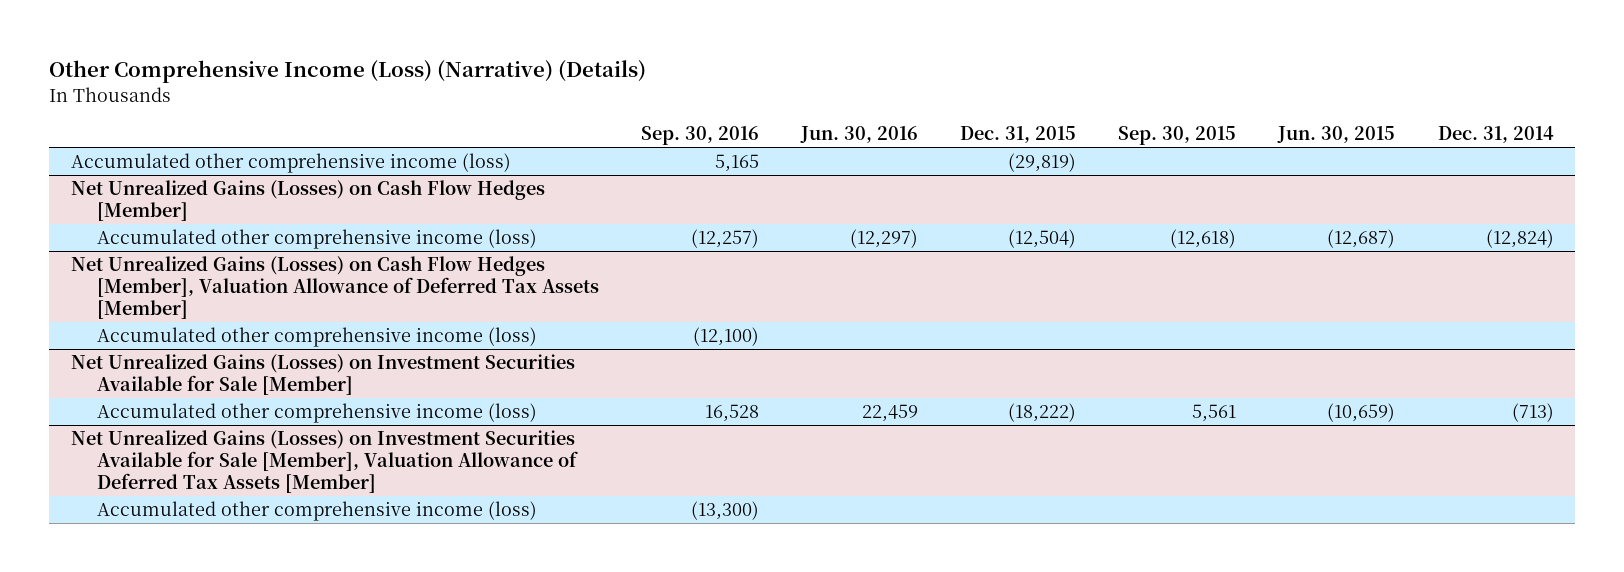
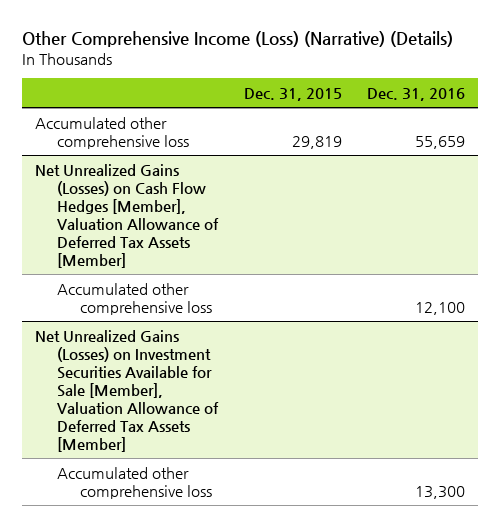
- | Sep. 30, 2016 | Jun. 30, 2016 | Dec. 31, 2015 | Sep. 30, 2015 | Jun. 30, 2015 | Dec. 31, 2014
+ | Dec. 31, 2015 | Dec. 31, 2016
- Accumulated other comprehensive income (loss) | 5,165 | | (29,819) | | |
- Net Unrealized Gains (Losses) on Cash Flow Hedges [Member]
- Accumulated other comprehensive income (loss) | (12,257) | (12,297) | (12,504) | (12,618) | (12,687) | (12,824)
+ Accumulated other comprehensive loss | 29,819 | 55,659
@ Net Unrealized Gains (Losses) on Cash Flow Hedges [Member], Valuation Allowance of Deferred Tax Assets [Member]
- Accumulated other comprehensive income (loss) | (12,100) | | | | |
- Net Unrealized Gains (Losses) on Investment Securities Available for Sale [Member]
- Accumulated other comprehensive income (loss) | 16,528 | 22,459 | (18,222) | 5,561 | (10,659) | (713)
@ Net Unrealized Gains (Losses) on Cash Flow Hedges [Member], Valuation Allowance of Deferred Tax Assets [Member]
+ Accumulated other comprehensive loss | | 12,100
@ Net Unrealized Gains (Losses) on Investment Securities Available for Sale [Member], Valuation Allowance of Deferred Tax Assets [Member]
- Accumulated other comprehensive income (loss) | (13,300) | | | | |
+ Accumulated other comprehensive loss | | 13,300

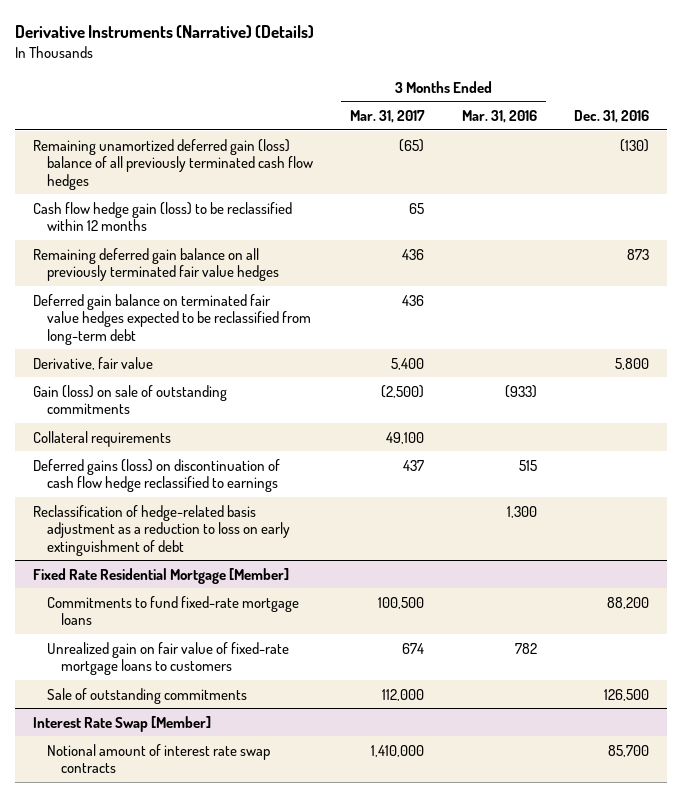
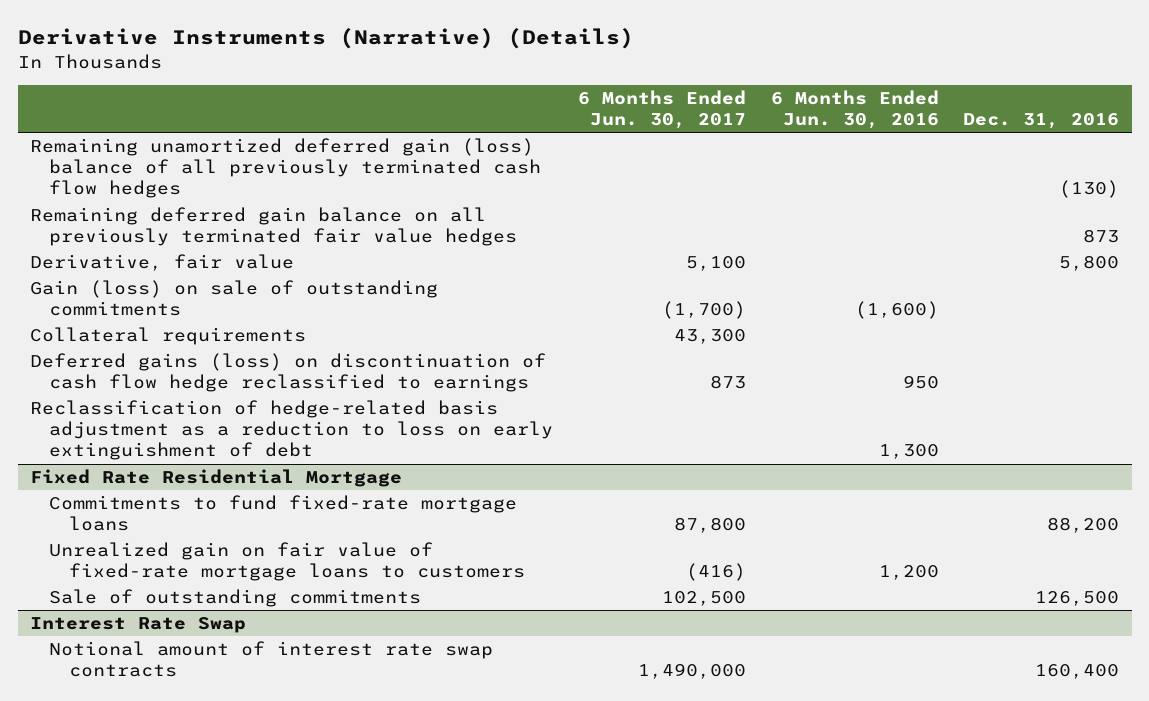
- | 3 Months Ended Mar. 31, 2017 | 3 Months Ended Mar. 31, 2016 | Dec. 31, 2016
+ | 6 Months Ended Jun. 30, 2017 | 6 Months Ended Jun. 30, 2016 | Dec. 31, 2016
- Cash flow hedge gain (loss) to be reclassified within 12 months | 65 | |
- Deferred gain balance on terminated fair value hedges expected to be reclassified from long-term debt | 436 | |
- Fixed Rate Residential Mortgage [Member]
+ Fixed Rate Residential Mortgage
- Interest Rate Swap [Member]
- Notional amount of interest rate swap contracts | 1,410,000 | | 85,700
+ Interest Rate Swap
+ Notional amount of interest rate swap contracts | 1,490,000 | | 160,400

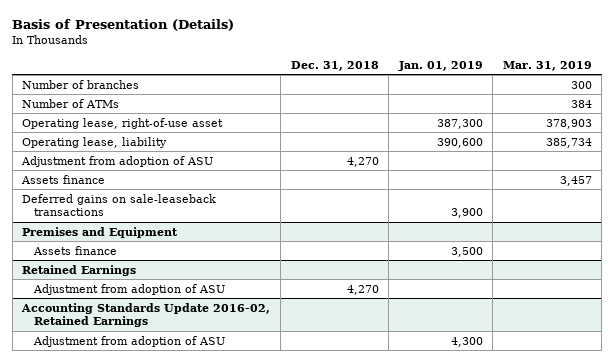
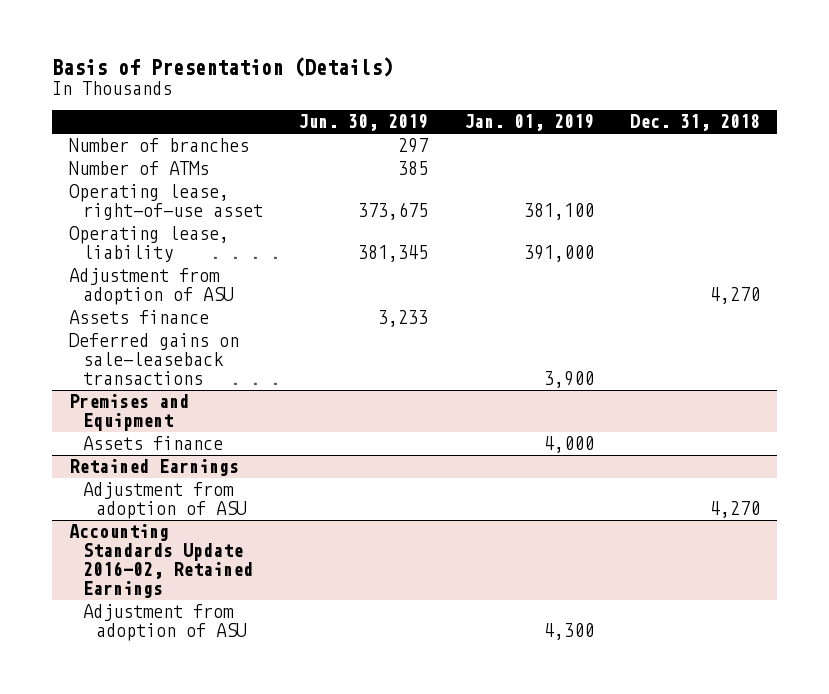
- | Dec. 31, 2018 | Jan. 01, 2019 | Mar. 31, 2019
+ | Jun. 30, 2019 | Jan. 01, 2019 | Dec. 31, 2018
- Operating lease, right-of-use asset | | 387,300 | 378,903
- Operating lease, liability | | 390,600 | 385,734
+ Operating lease, right-of-use asset | 373,675 | 381,100 |
+ Operating lease, liability | 381,345 | 391,000 |
@ Premises and Equipment
- Assets finance | | 3,500 |
+ Assets finance | | 4,000 |

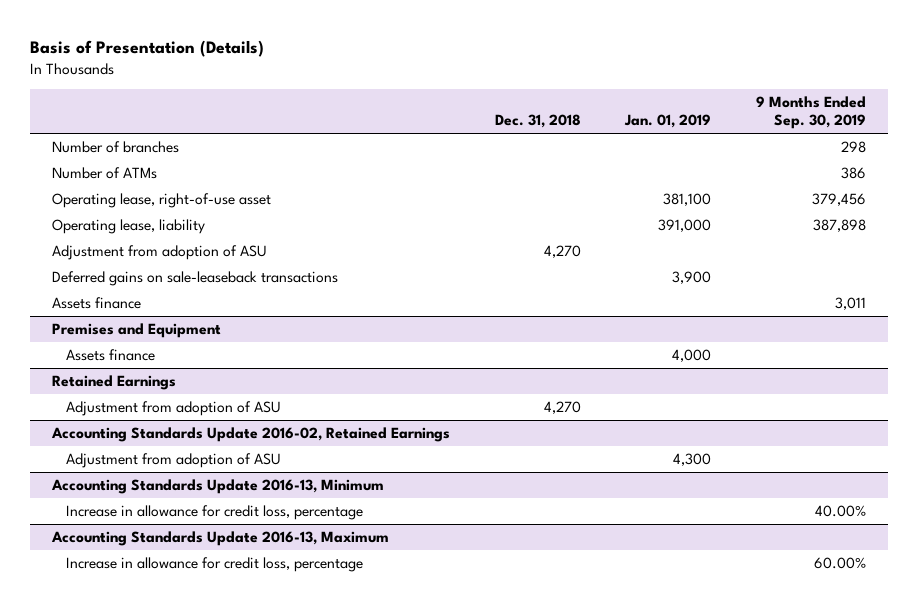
- | Jun. 30, 2019 | Jan. 01, 2019 | Dec. 31, 2018
+ | Dec. 31, 2018 | Jan. 01, 2019 | 9 Months Ended Sep. 30, 2019
moved down: Assets finance | | | 3,011
+ Accounting Standards Update 2016-13, Minimum
+ Increase in allowance for credit loss, percentage | | | 40.00%
+ Accounting Standards Update 2016-13, Maximum
+ Increase in allowance for credit loss, percentage | | | 60.00%

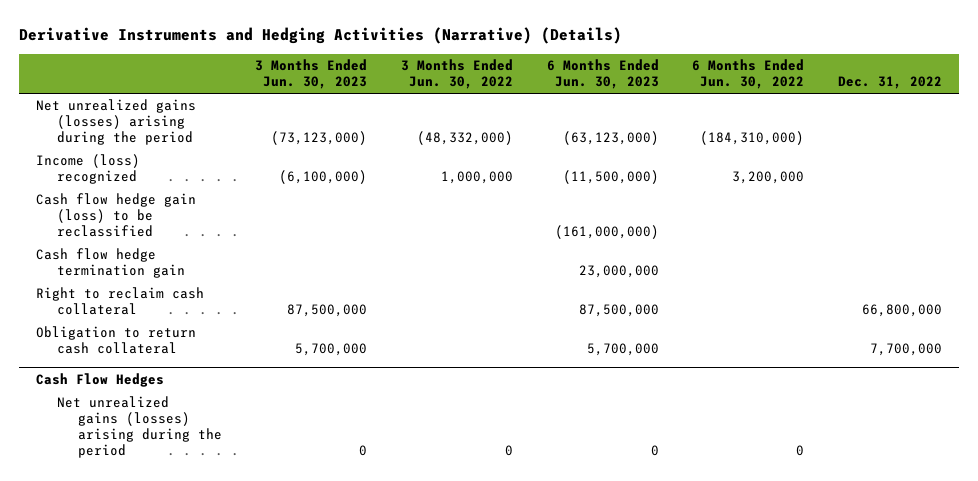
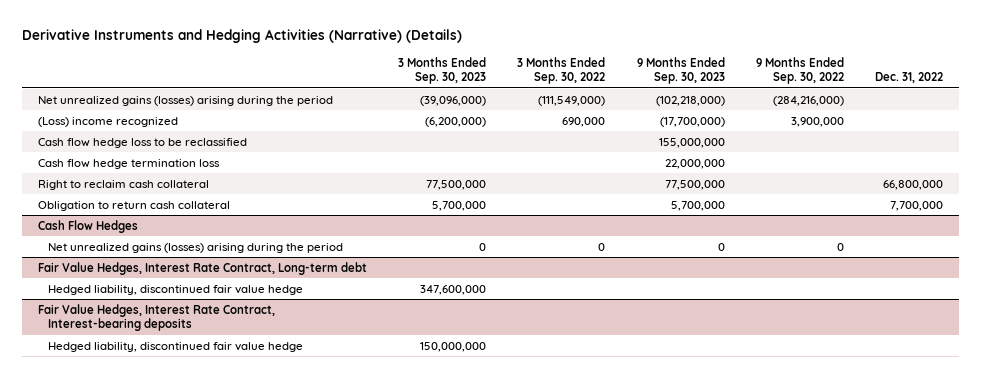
- | 3 Months Ended Jun. 30, 2023 | 3 Months Ended Jun. 30, 2022 | 6 Months Ended Jun. 30, 2023 | 6 Months Ended Jun. 30, 2022 | Dec. 31, 2022
+ | 3 Months Ended Sep. 30, 2023 | 3 Months Ended Sep. 30, 2022 | 9 Months Ended Sep. 30, 2023 | 9 Months Ended Sep. 30, 2022 | Dec. 31, 2022
- Income (loss) recognized | (6,100,000) | 1,000,000 | (11,500,000) | 3,200,000 |
- Cash flow hedge gain (loss) to be reclassified | | | (161,000,000) | |
- Cash flow hedge termination gain | | | 23,000,000 | |
+ (Loss) income recognized | (6,200,000) | 690,000 | (17,700,000) | 3,900,000 |
+ Cash flow hedge loss to be reclassified | | | 155,000,000 | |
+ Cash flow hedge termination loss | | | 22,000,000 | |
+ Fair Value Hedges, Interest Rate Contract, Long-term debt
+ Hedged liability, discontinued fair value hedge | 347,600,000 | | | |
+ Fair Value Hedges, Interest Rate Contract, Interest-bearing deposits
+ Hedged liability, discontinued fair value hedge | 150,000,000 | | | |

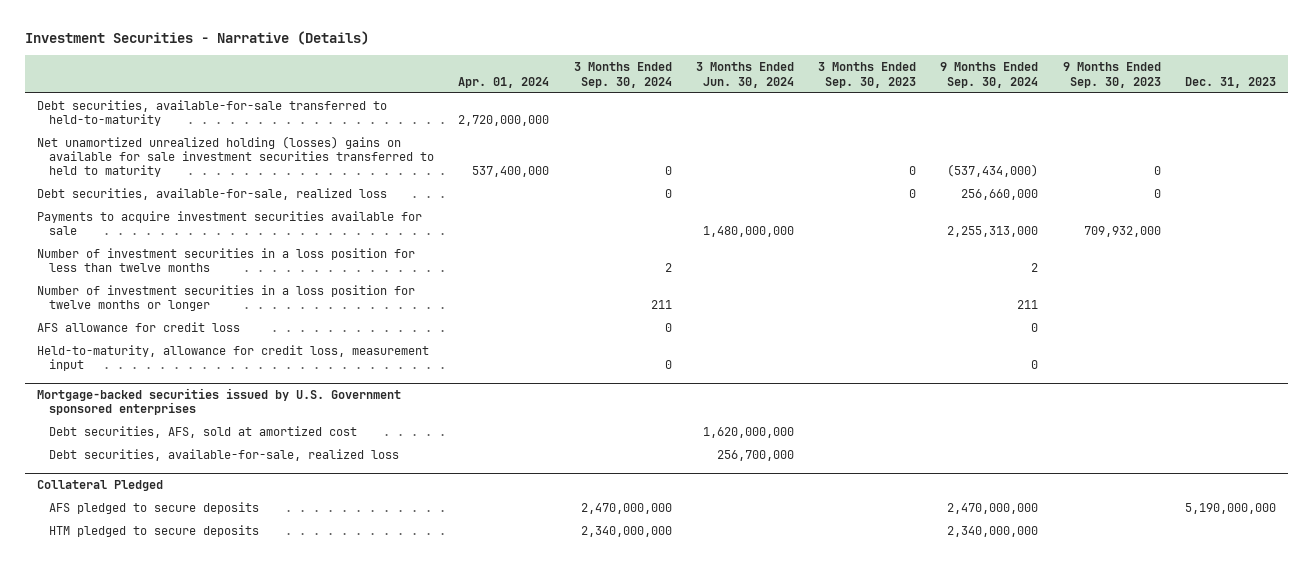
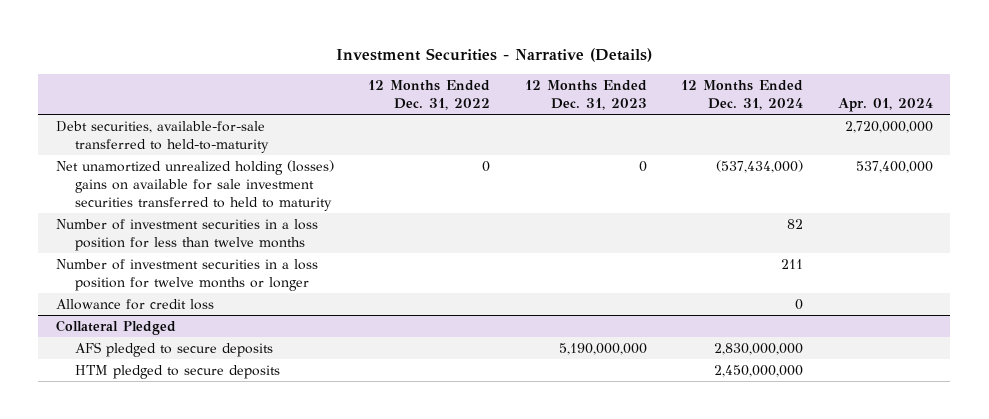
- | Apr. 01, 2024 | 3 Months Ended Sep. 30, 2024 | 3 Months Ended Jun. 30, 2024 | 3 Months Ended Sep. 30, 2023 | 9 Months Ended Sep. 30, 2024 | 9 Months Ended Sep. 30, 2023 | Dec. 31, 2023
+ | 12 Months Ended Dec. 31, 2022 | 12 Months Ended Dec. 31, 2023 | 12 Months Ended Dec. 31, 2024 | Apr. 01, 2024
- Debt securities, available-for-sale, realized loss | | 0 | | 0 | 256,660,000 | 0 |
- Payments to acquire investment securities available for sale | | | 1,480,000,000 | | 2,255,313,000 | 709,932,000 |
- AFS allowance for credit loss | | 0 | | | 0 | |
- Held-to-maturity, allowance for credit loss, measurement input | | 0 | | | 0 | |
- Mortgage-backed securities issued by U.S. Government sponsored enterprises
- Debt securities, AFS, sold at amortized cost | | | 1,620,000,000 | | | |
- Debt securities, available-for-sale, realized loss | | | 256,700,000 | | | |
+ Allowance for credit loss | | | 0 |

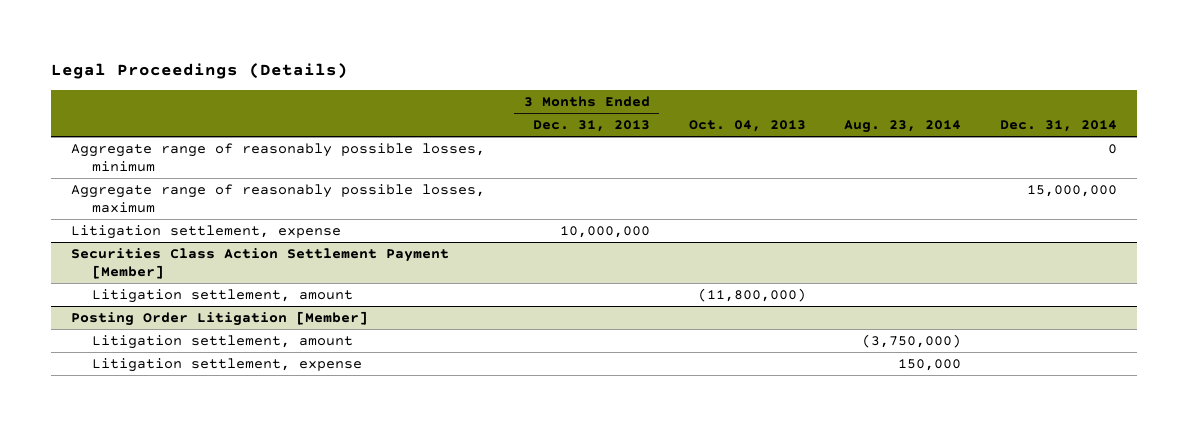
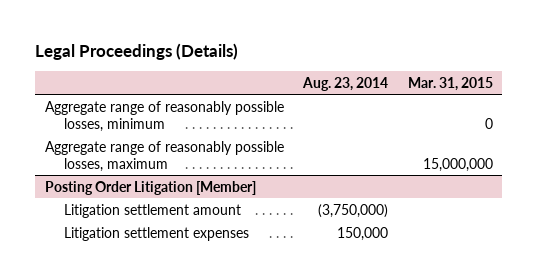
- | 3 Months Ended Dec. 31, 2013 | Oct. 04, 2013 | Aug. 23, 2014 | Dec. 31, 2014
+ | Aug. 23, 2014 | Mar. 31, 2015
- Litigation settlement, expense | 10,000,000 | | |
- Securities Class Action Settlement Payment [Member]
- Litigation settlement, amount | | (11,800,000) | |
@ Posting Order Litigation [Member]
- Litigation settlement, amount | | | (3,750,000) |
- Litigation settlement, expense | | | 150,000 |
+ Litigation settlement amount | (3,750,000) |
+ Litigation settlement expenses | 150,000 |

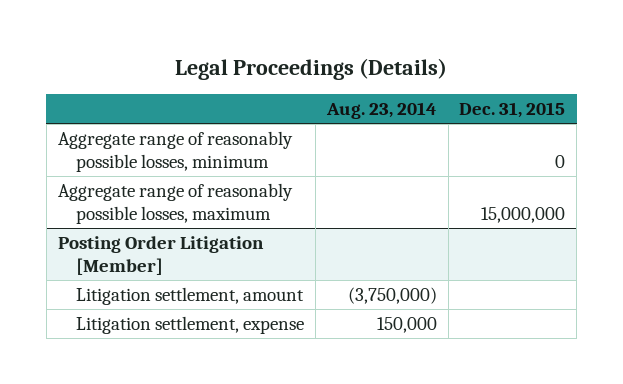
- | Aug. 23, 2014 | Mar. 31, 2015
+ | Aug. 23, 2014 | Dec. 31, 2015
@ Posting Order Litigation [Member]
- Litigation settlement amount | (3,750,000) |
- Litigation settlement expenses | 150,000 |
+ Litigation settlement, amount | (3,750,000) |
+ Litigation settlement, expense | 150,000 |

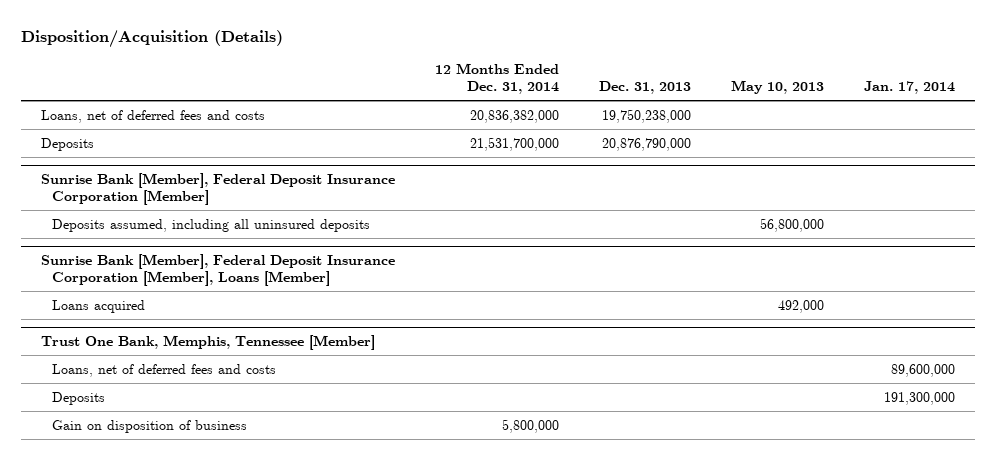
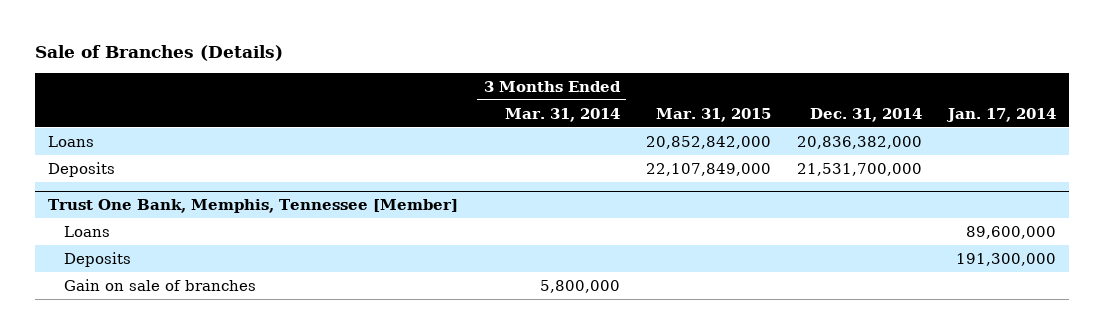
- Disposition/Acquisition (Details)
+ Sale of Branches (Details)
- | 12 Months Ended Dec. 31, 2014 | Dec. 31, 2013 | May 10, 2013 | Jan. 17, 2014
+ | 3 Months Ended Mar. 31, 2014 | Mar. 31, 2015 | Dec. 31, 2014 | Jan. 17, 2014
- Loans, net of deferred fees and costs | 20,836,382,000 | 19,750,238,000 | |
+ Loans | | 20,852,842,000 | 20,836,382,000 |
- Sunrise Bank [Member], Federal Deposit Insurance Corporation [Member]
- Deposits assumed, including all uninsured deposits | | | 56,800,000 |
- Sunrise Bank [Member], Federal Deposit Insurance Corporation [Member], Loans [Member]
- Loans acquired | | | 492,000 |
@ Trust One Bank, Memphis, Tennessee [Member]
- Loans, net of deferred fees and costs | | | | 89,600,000
+ Loans | | | | 89,600,000
- Gain on disposition of business | 5,800,000 | | |
+ Gain on sale of branches | 5,800,000 | | |

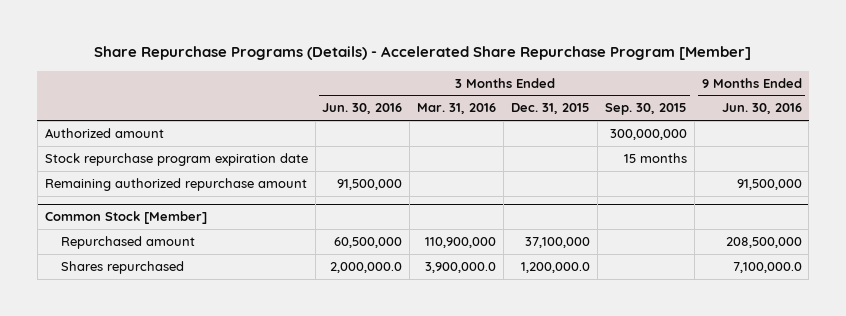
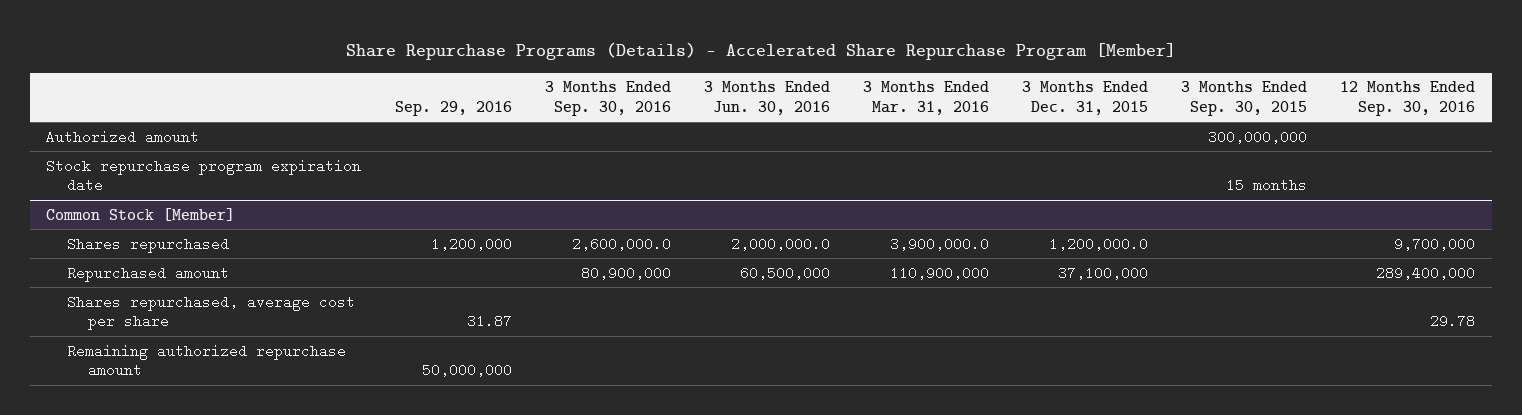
- | 3 Months Ended Jun. 30, 2016 | 3 Months Ended Mar. 31, 2016 | 3 Months Ended Dec. 31, 2015 | 3 Months Ended Sep. 30, 2015 | 9 Months Ended Jun. 30, 2016
+ | Sep. 29, 2016 | 3 Months Ended Sep. 30, 2016 | 3 Months Ended Jun. 30, 2016 | 3 Months Ended Mar. 31, 2016 | 3 Months Ended Dec. 31, 2015 | 3 Months Ended Sep. 30, 2015 | 12 Months Ended Sep. 30, 2016
- Remaining authorized repurchase amount | 91,500,000 | | | | 91,500,000
@ Common Stock [Member]
moved down: Repurchased amount | | 80,900,000 | 60,500,000 | 110,900,000 | 37,100,000 | | 289,400,000
+ Shares repurchased, average cost per share | 31.87 | | | | | | 29.78
+ Remaining authorized repurchase amount | 50,000,000 | | | | | |

